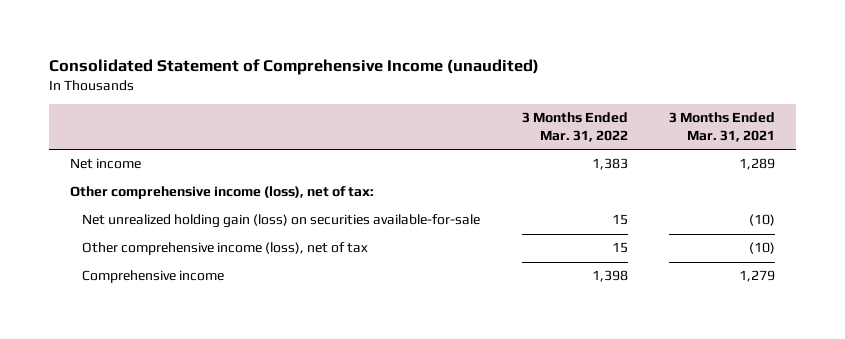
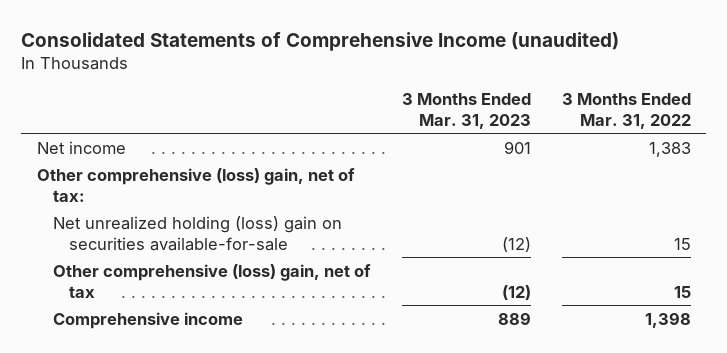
- Consolidated Statement of Comprehensive Income (unaudited)
+ Consolidated Statements of Comprehensive Income (unaudited)
- | 3 Months Ended Mar. 31, 2022 | 3 Months Ended Mar. 31, 2021
+ | 3 Months Ended Mar. 31, 2023 | 3 Months Ended Mar. 31, 2022
- Other comprehensive income (loss), net of tax:
- Net unrealized holding gain (loss) on securities available-for-sale | 15 | (10)
- Other comprehensive income (loss), net of tax | 15 | (10)
+ Other comprehensive (loss) gain, net of tax:
+ Net unrealized holding (loss) gain on securities available-for-sale | (12) | 15
+ Other comprehensive (loss) gain, net of tax | (12) | 15

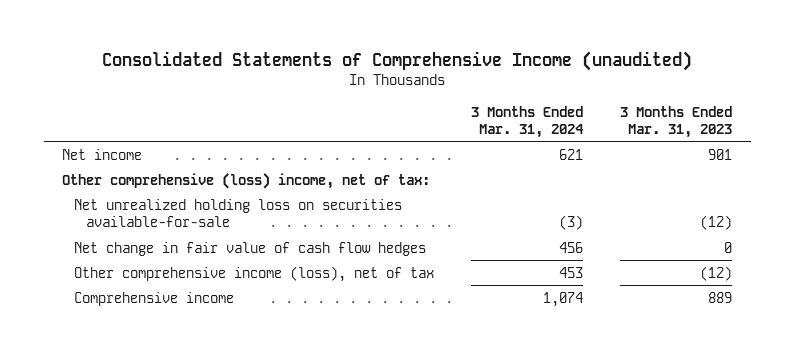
- | 3 Months Ended Mar. 31, 2023 | 3 Months Ended Mar. 31, 2022
+ | 3 Months Ended Mar. 31, 2024 | 3 Months Ended Mar. 31, 2023
- Other comprehensive (loss) gain, net of tax:
- Net unrealized holding (loss) gain on securities available-for-sale | (12) | 15
- Other comprehensive (loss) gain, net of tax | (12) | 15
+ Other comprehensive (loss) income, net of tax:
+ Net unrealized holding loss on securities available-for-sale | (3) | (12)
+ Net change in fair value of cash flow hedges | 456 | 0
+ Other comprehensive income (loss), net of tax | 453 | (12)

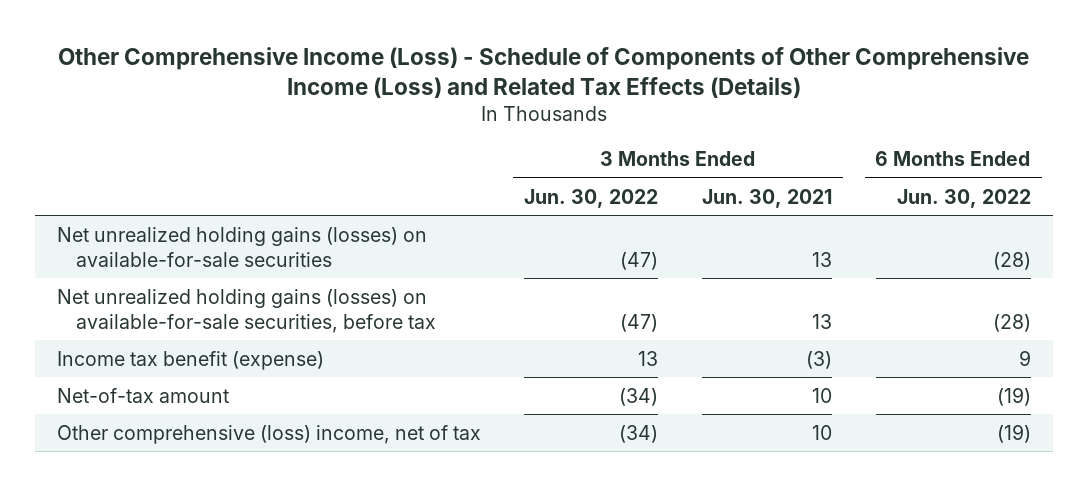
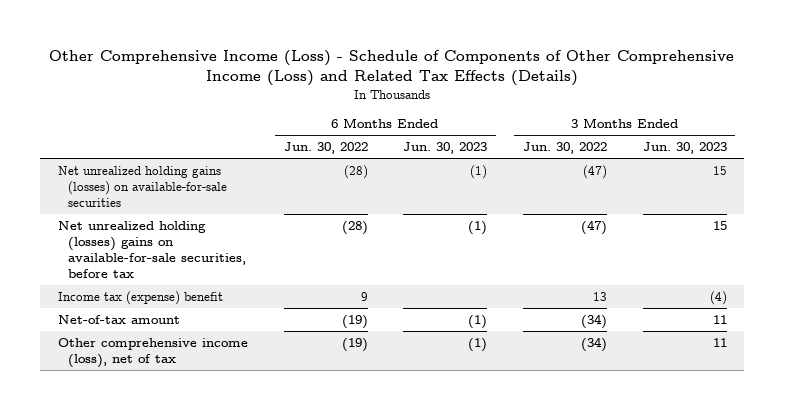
- | 3 Months Ended Jun. 30, 2022 | 3 Months Ended Jun. 30, 2021 | 6 Months Ended Jun. 30, 2022
+ | 6 Months Ended Jun. 30, 2022 | 6 Months Ended Jun. 30, 2023 | 3 Months Ended Jun. 30, 2022 | 3 Months Ended Jun. 30, 2023
- Net unrealized holding gains (losses) on available-for-sale securities, before tax | (47) | 13 | (28)
- Income tax benefit (expense) | 13 | (3) | 9
+ Net unrealized holding (losses) gains on available-for-sale securities, before tax | (28) | (1) | (47) | 15
+ Income tax (expense) benefit | 9 | | 13 | (4)
- Other comprehensive (loss) income, net of tax | (34) | 10 | (19)
+ Other comprehensive income (loss), net of tax | (19) | (1) | (34) | 11

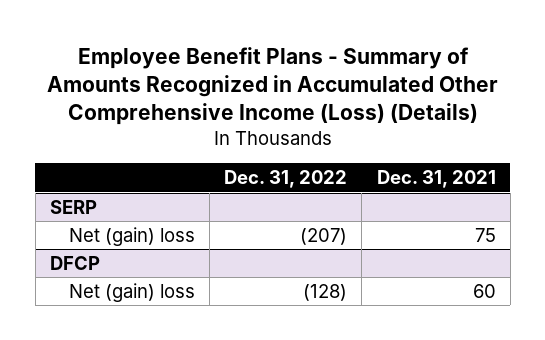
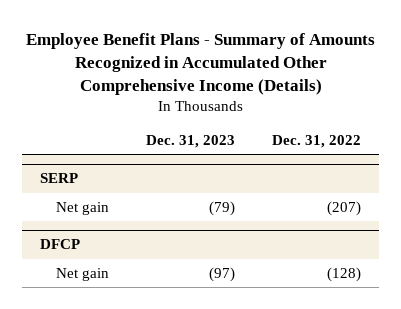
- Employee Benefit Plans - Summary of Amounts Recognized in Accumulated Other Comprehensive Income (Loss) (Details)
+ Employee Benefit Plans - Summary of Amounts Recognized in Accumulated Other Comprehensive Income (Details)
- | Dec. 31, 2022 | Dec. 31, 2021
+ | Dec. 31, 2023 | Dec. 31, 2022
@ SERP
- Net (gain) loss | (207) | 75
+ Net gain | (79) | (207)
@ DFCP
- Net (gain) loss | (128) | 60
+ Net gain | (97) | (128)

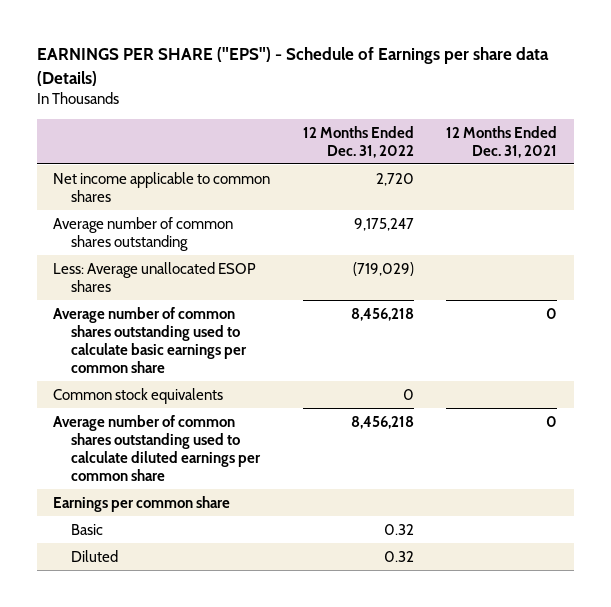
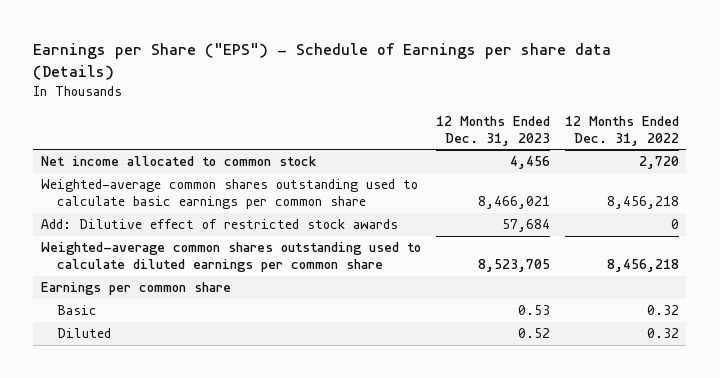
- EARNINGS PER SHARE ("EPS") - Schedule of Earnings per share data (Details)
+ Earnings per Share ("EPS") - Schedule of Earnings per share data (Details)
- | 12 Months Ended Dec. 31, 2022 | 12 Months Ended Dec. 31, 2021
+ | 12 Months Ended Dec. 31, 2023 | 12 Months Ended Dec. 31, 2022
- Net income applicable to common shares | 2,720 |
- Average number of common shares outstanding | 9,175,247 |
- Less: Average unallocated ESOP shares | (719,029) |
- Average number of common shares outstanding used to calculate basic earnings per common share | 8,456,218 | 0
- Common stock equivalents | 0 |
- Average number of common shares outstanding used to calculate diluted earnings per common share | 8,456,218 | 0
+ Net income allocated to common stock | 4,456 | 2,720
+ Weighted-average common shares outstanding used to calculate basic earnings per common share | 8,466,021 | 8,456,218
+ Add: Dilutive effect of restricted stock awards | 57,684 | 0
+ Weighted-average common shares outstanding used to calculate diluted earnings per common share | 8,523,705 | 8,456,218

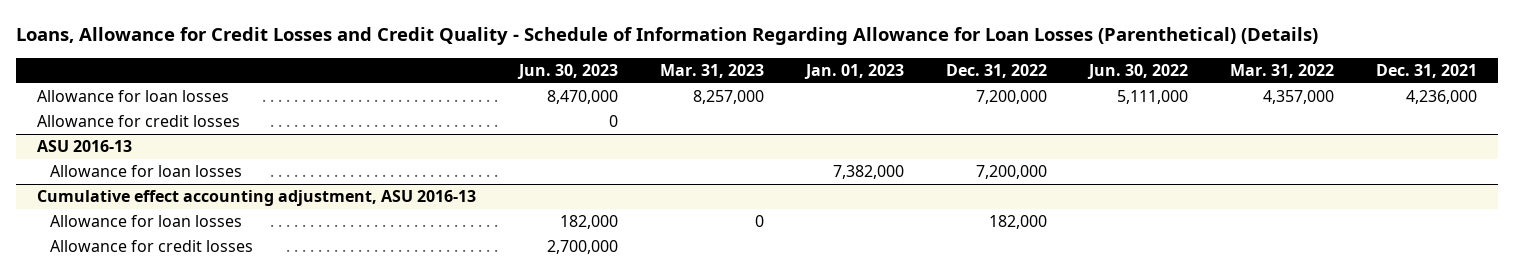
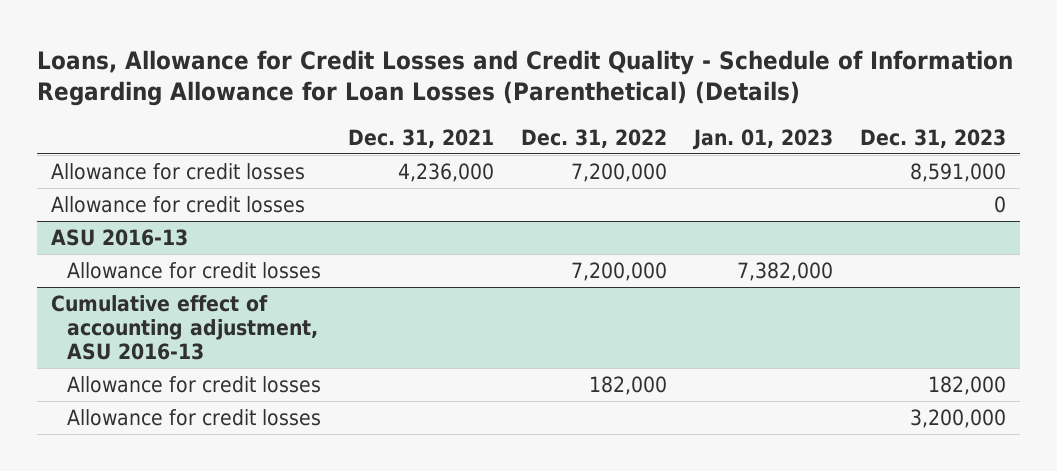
- | Jun. 30, 2023 | Mar. 31, 2023 | Jan. 01, 2023 | Dec. 31, 2022 | Jun. 30, 2022 | Mar. 31, 2022 | Dec. 31, 2021
+ | Dec. 31, 2021 | Dec. 31, 2022 | Jan. 01, 2023 | Dec. 31, 2023
- Allowance for loan losses | 8,470,000 | 8,257,000 | | 7,200,000 | 5,111,000 | 4,357,000 | 4,236,000
+ Allowance for credit losses | 4,236,000 | 7,200,000 | | 8,591,000
@ ASU 2016-13
- Allowance for loan losses | | | 7,382,000 | 7,200,000 | | |
- Cumulative effect accounting adjustment, ASU 2016-13
- Allowance for loan losses | 182,000 | 0 | | 182,000 | | |
@ ASU 2016-13
+ Allowance for credit losses | | 7,200,000 | 7,382,000 |
+ Cumulative effect of accounting adjustment, ASU 2016-13
+ Allowance for credit losses | | 182,000 | | 182,000

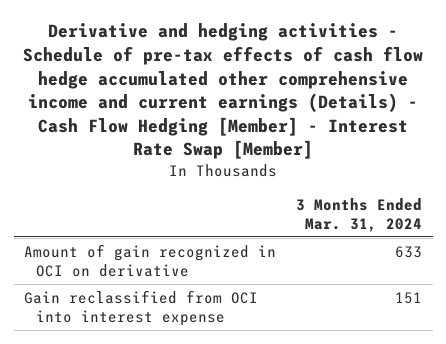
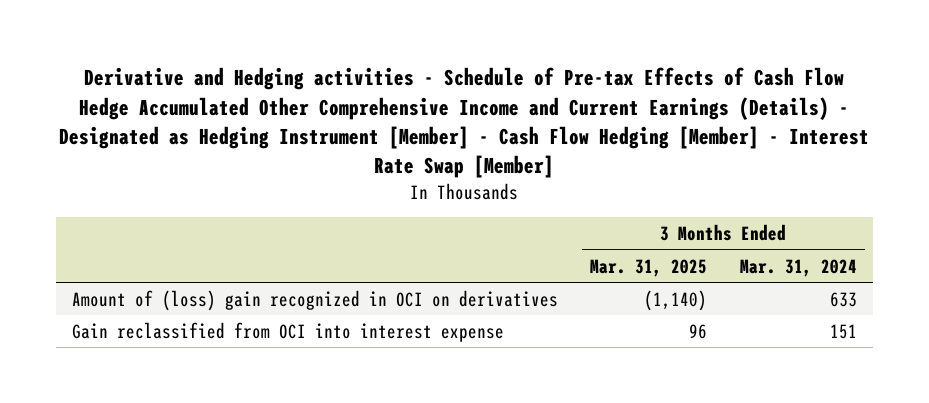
- Derivative and hedging activities - Schedule of pre-tax effects of cash flow hedge accumulated other comprehensive income and current earnings (Details) - Cash Flow Hedging [Member] - Interest Rate Swap [Member]
+ Derivative and Hedging activities - Schedule of Pre-tax Effects of Cash Flow Hedge Accumulated Other Comprehensive Income and Current Earnings (Details) - Designated as Hedging Instrument [Member] - Cash Flow Hedging [Member] - Interest Rate Swap [Member]
- | 3 Months Ended Mar. 31, 2024
+ | 3 Months Ended Mar. 31, 2025 | 3 Months Ended Mar. 31, 2024
- Amount of gain recognized in OCI on derivative | 633
+ Amount of (loss) gain recognized in OCI on derivatives | (1,140) | 633

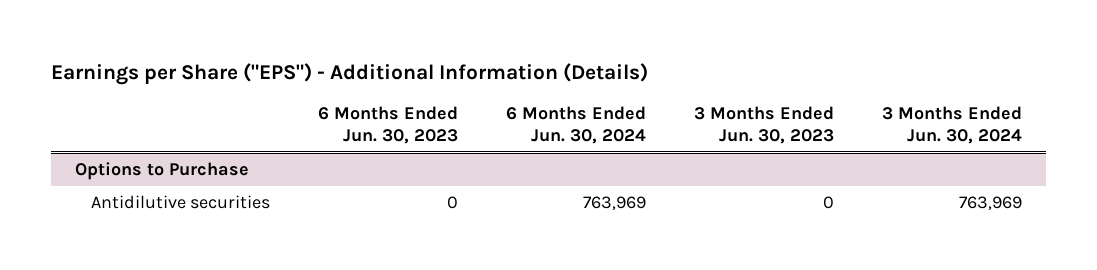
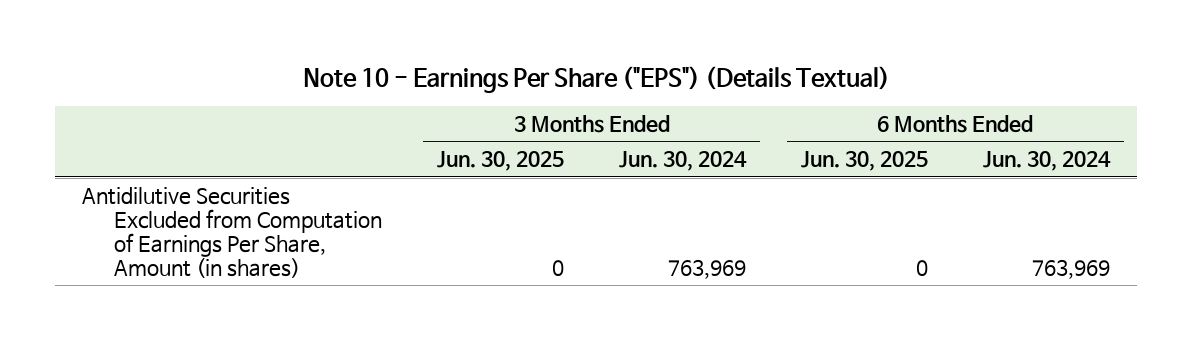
- Earnings per Share ("EPS") - Additional Information (Details)
+ Note 10 - Earnings Per Share ("EPS") (Details Textual)
- | 6 Months Ended Jun. 30, 2023 | 6 Months Ended Jun. 30, 2024 | 3 Months Ended Jun. 30, 2023 | 3 Months Ended Jun. 30, 2024
+ | 3 Months Ended Jun. 30, 2025 | 3 Months Ended Jun. 30, 2024 | 6 Months Ended Jun. 30, 2025 | 6 Months Ended Jun. 30, 2024
- Options to Purchase
- Antidilutive securities | 0 | 763,969 | 0 | 763,969
+ Antidilutive Securities Excluded from Computation of Earnings Per Share, Amount (in shares) | 0 | 763,969 | 0 | 763,969

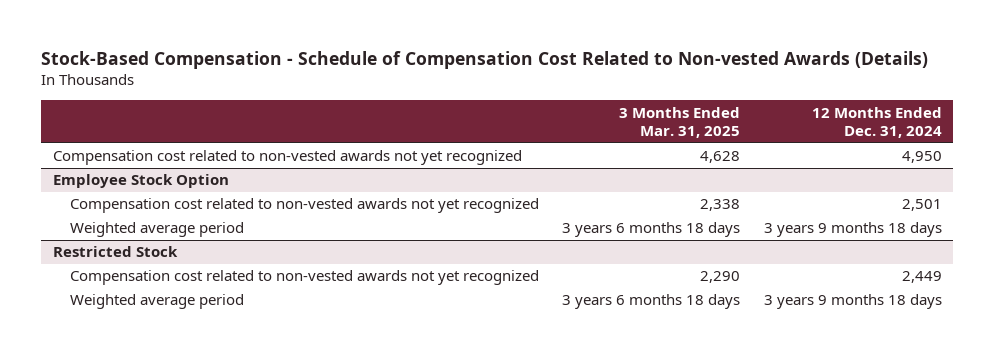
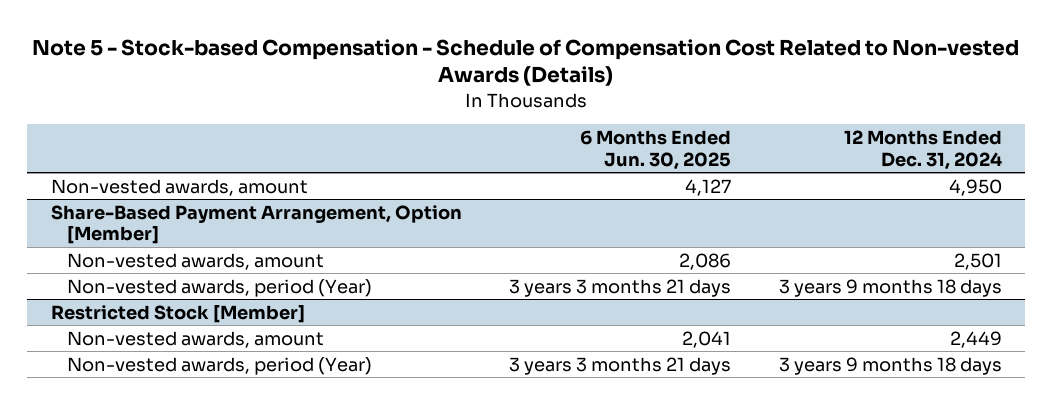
- Stock-Based Compensation - Schedule of Compensation Cost Related to Non-vested Awards (Details)
+ Note 5 - Stock-based Compensation - Schedule of Compensation Cost Related to Non-vested Awards (Details)
- | 3 Months Ended Mar. 31, 2025 | 12 Months Ended Dec. 31, 2024
+ | 6 Months Ended Jun. 30, 2025 | 12 Months Ended Dec. 31, 2024
- Compensation cost related to non-vested awards not yet recognized | 4,628 | 4,950
- Employee Stock Option
- Compensation cost related to non-vested awards not yet recognized | 2,338 | 2,501
- Weighted average period | 3 years 6 months 18 days | 3 years 9 months 18 days
- Restricted Stock
- Compensation cost related to non-vested awards not yet recognized | 2,290 | 2,449
- Weighted average period | 3 years 6 months 18 days | 3 years 9 months 18 days
+ Non-vested awards, amount | 4,127 | 4,950
+ Share-Based Payment Arrangement, Option [Member]
+ Non-vested awards, amount | 2,086 | 2,501
+ Non-vested awards, period (Year) | 3 years 3 months 21 days | 3 years 9 months 18 days
+ Restricted Stock [Member]
+ Non-vested awards, amount | 2,041 | 2,449
+ Non-vested awards, period (Year) | 3 years 3 months 21 days | 3 years 9 months 18 days

